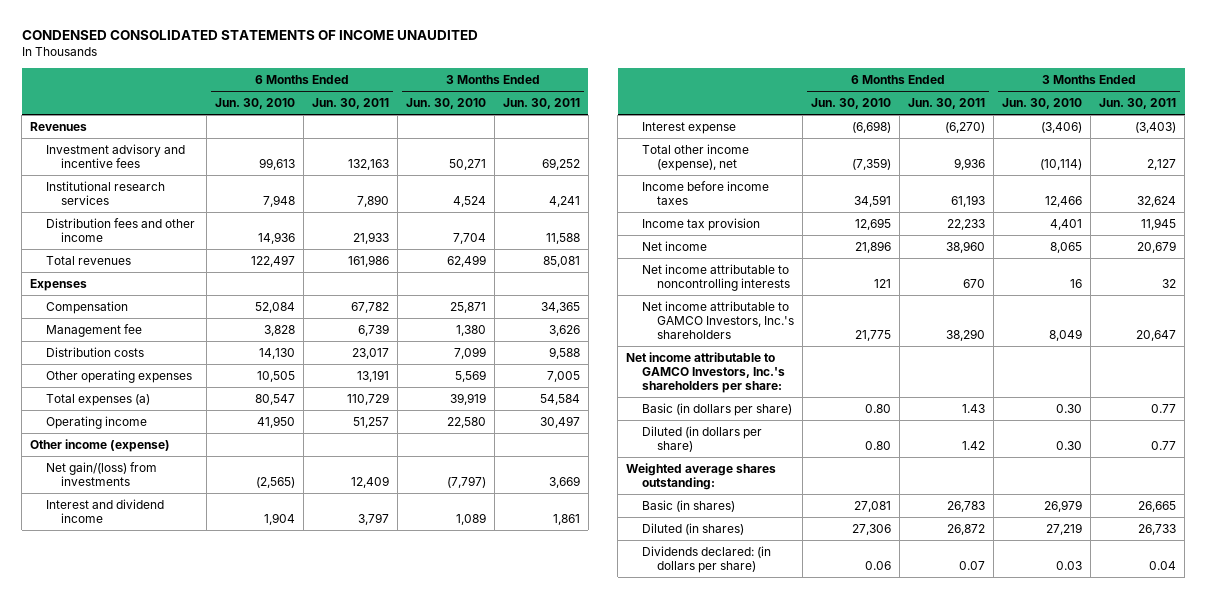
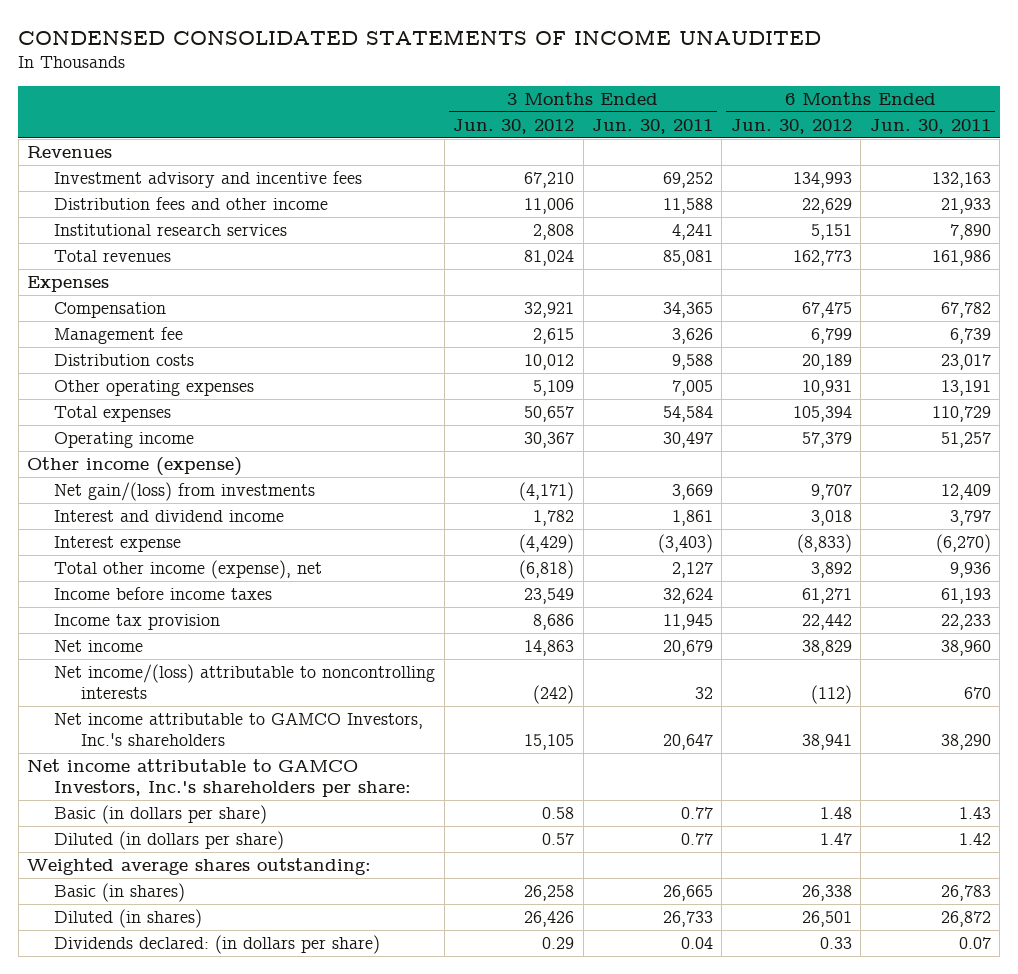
- | 6 Months Ended Jun. 30, 2010 | 6 Months Ended Jun. 30, 2011 | 3 Months Ended Jun. 30, 2010 | 3 Months Ended Jun. 30, 2011
+ | 3 Months Ended Jun. 30, 2012 | 3 Months Ended Jun. 30, 2011 | 6 Months Ended Jun. 30, 2012 | 6 Months Ended Jun. 30, 2011
moved down: Institutional research services | 2,808 | 4,241 | 5,151 | 7,890
- Total expenses (a) | 80,547 | 110,729 | 39,919 | 54,584
+ Total expenses | 50,657 | 54,584 | 105,394 | 110,729
- Net income attributable to noncontrolling interests | 121 | 670 | 16 | 32
+ Net income/(loss) attributable to noncontrolling interests | (242) | 32 | (112) | 670

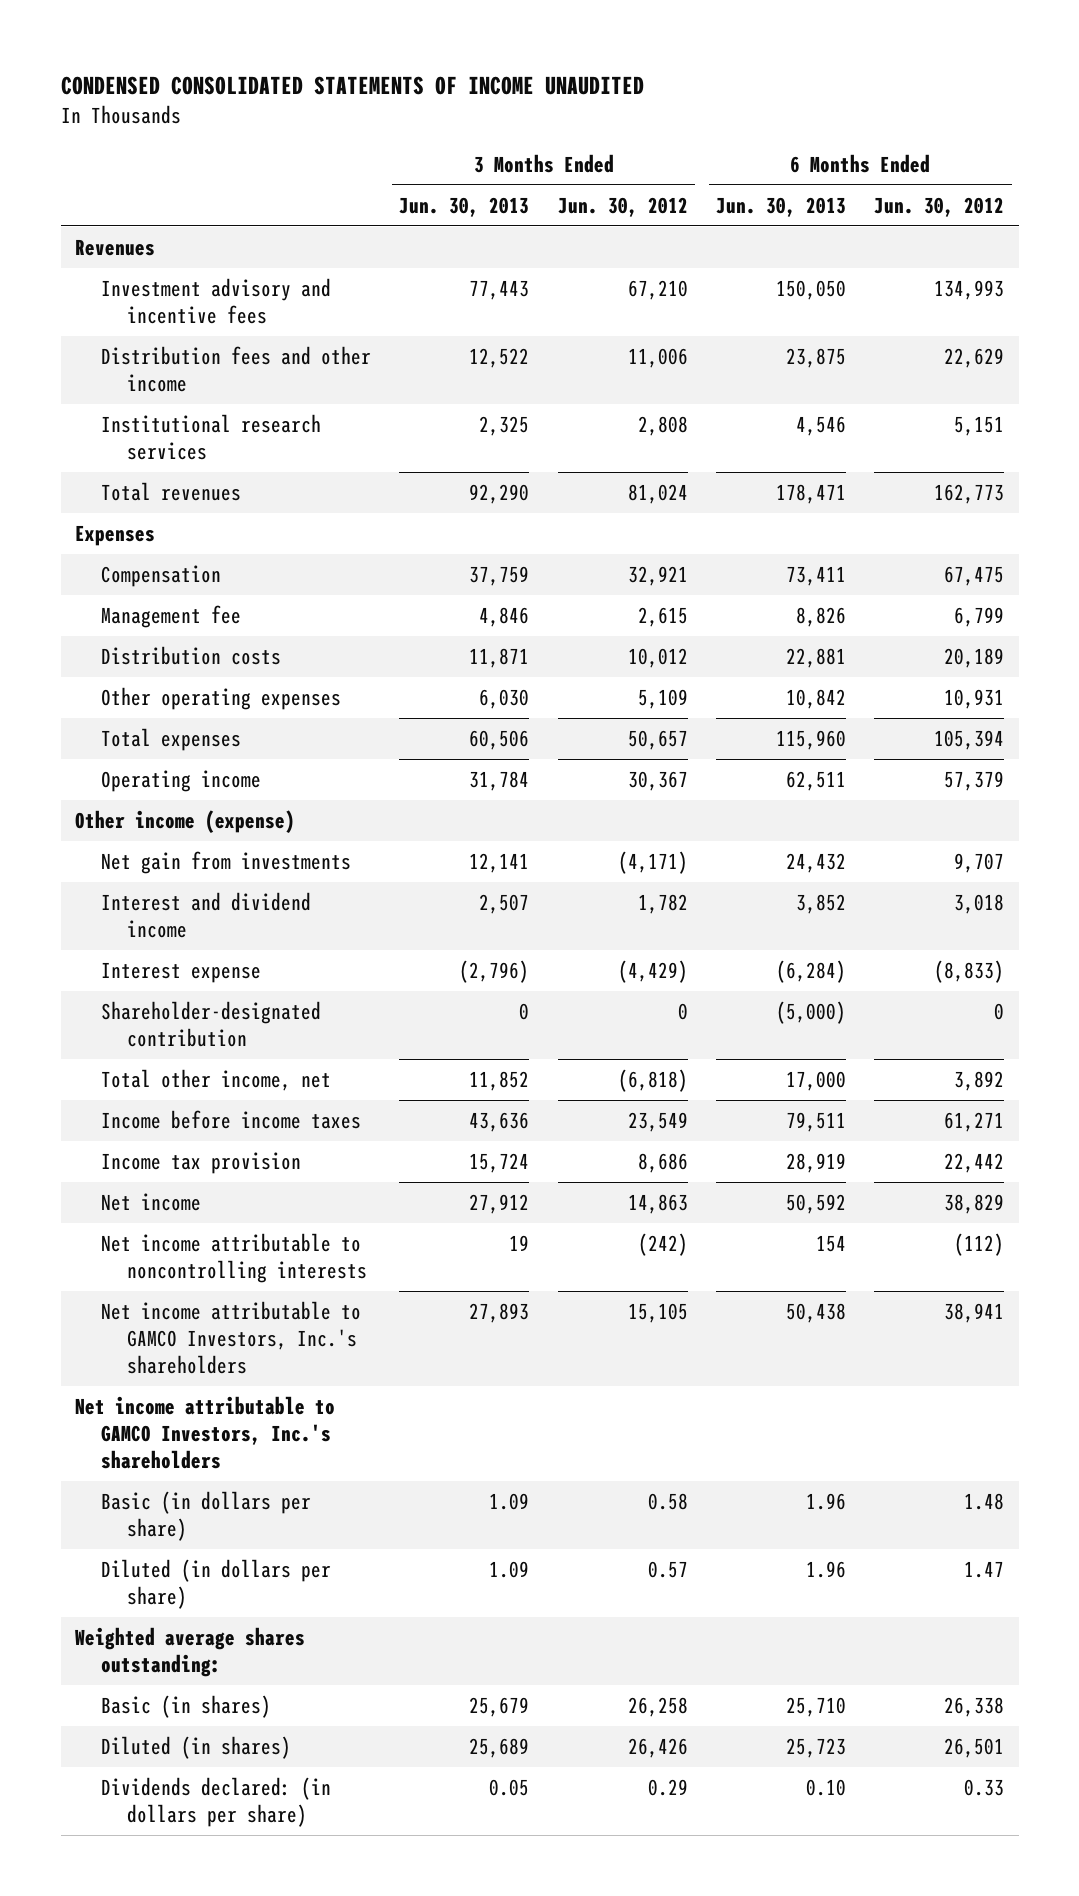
- | 3 Months Ended Jun. 30, 2012 | 3 Months Ended Jun. 30, 2011 | 6 Months Ended Jun. 30, 2012 | 6 Months Ended Jun. 30, 2011
+ | 3 Months Ended Jun. 30, 2013 | 3 Months Ended Jun. 30, 2012 | 6 Months Ended Jun. 30, 2013 | 6 Months Ended Jun. 30, 2012
- Net gain/(loss) from investments | (4,171) | 3,669 | 9,707 | 12,409
+ Net gain from investments | 12,141 | (4,171) | 24,432 | 9,707
- Total other income (expense), net | (6,818) | 2,127 | 3,892 | 9,936
+ Shareholder-designated contribution | 0 | 0 | (5,000) | 0
+ Total other income, net | 11,852 | (6,818) | 17,000 | 3,892
- Net income/(loss) attributable to noncontrolling interests | (242) | 32 | (112) | 670
+ Net income attributable to noncontrolling interests | 19 | (242) | 154 | (112)
- Net income attributable to GAMCO Investors, Inc.'s shareholders per share:
+ Net income attributable to GAMCO Investors, Inc.'s shareholders

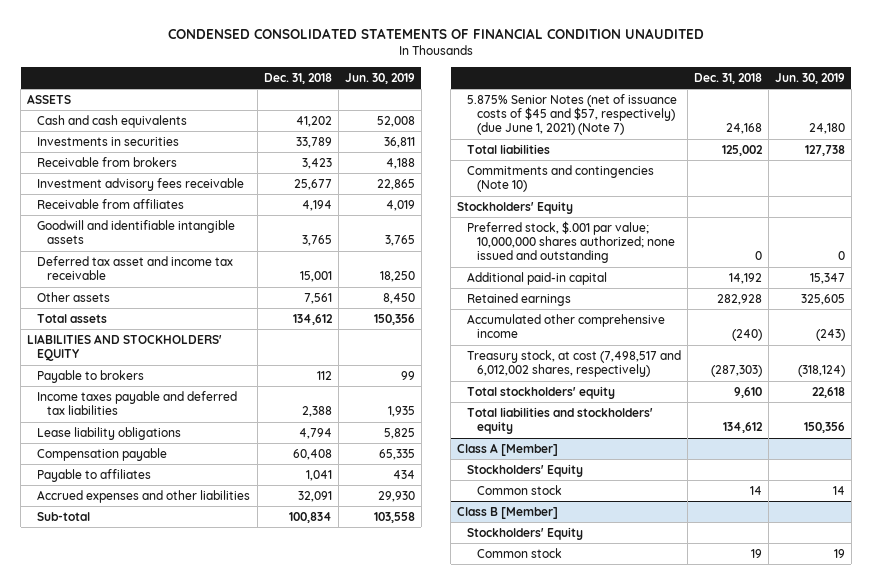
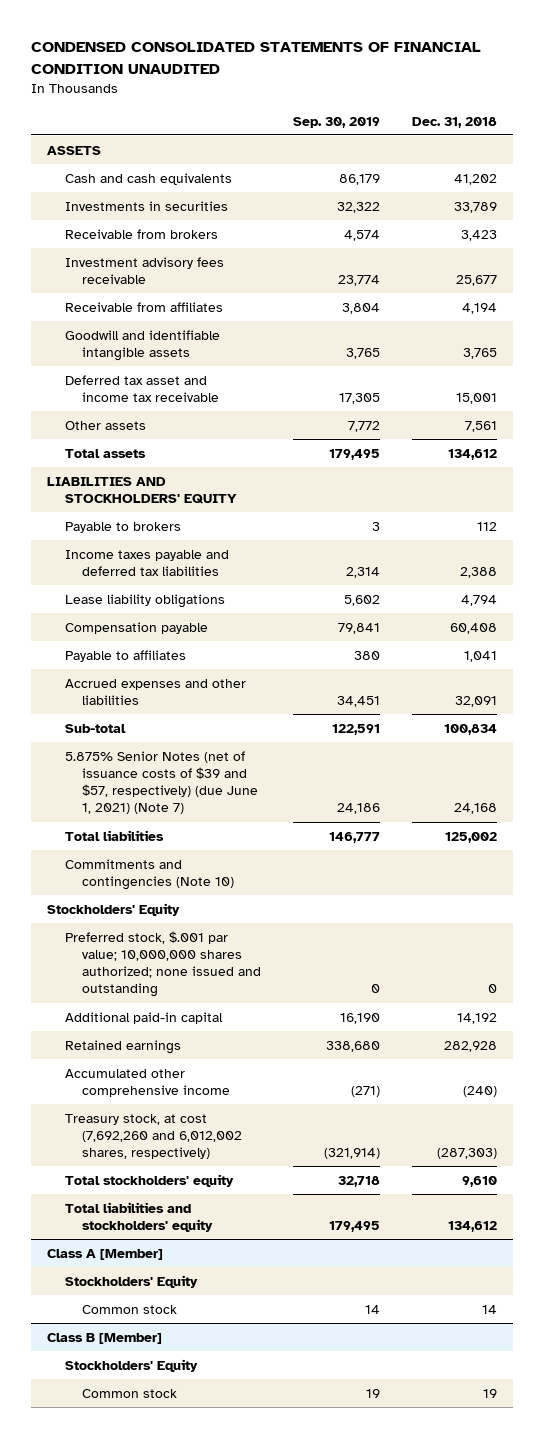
- | Dec. 31, 2018 | Jun. 30, 2019
+ | Sep. 30, 2019 | Dec. 31, 2018
- 5.875% Senior Notes (net of issuance costs of $45 and $57, respectively) (due June 1, 2021) (Note 7) | 24,168 | 24,180
+ 5.875% Senior Notes (net of issuance costs of $39 and $57, respectively) (due June 1, 2021) (Note 7) | 24,186 | 24,168
- Treasury stock, at cost (7,498,517 and 6,012,002 shares, respectively) | (287,303) | (318,124)
+ Treasury stock, at cost (7,692,260 and 6,012,002 shares, respectively) | (321,914) | (287,303)

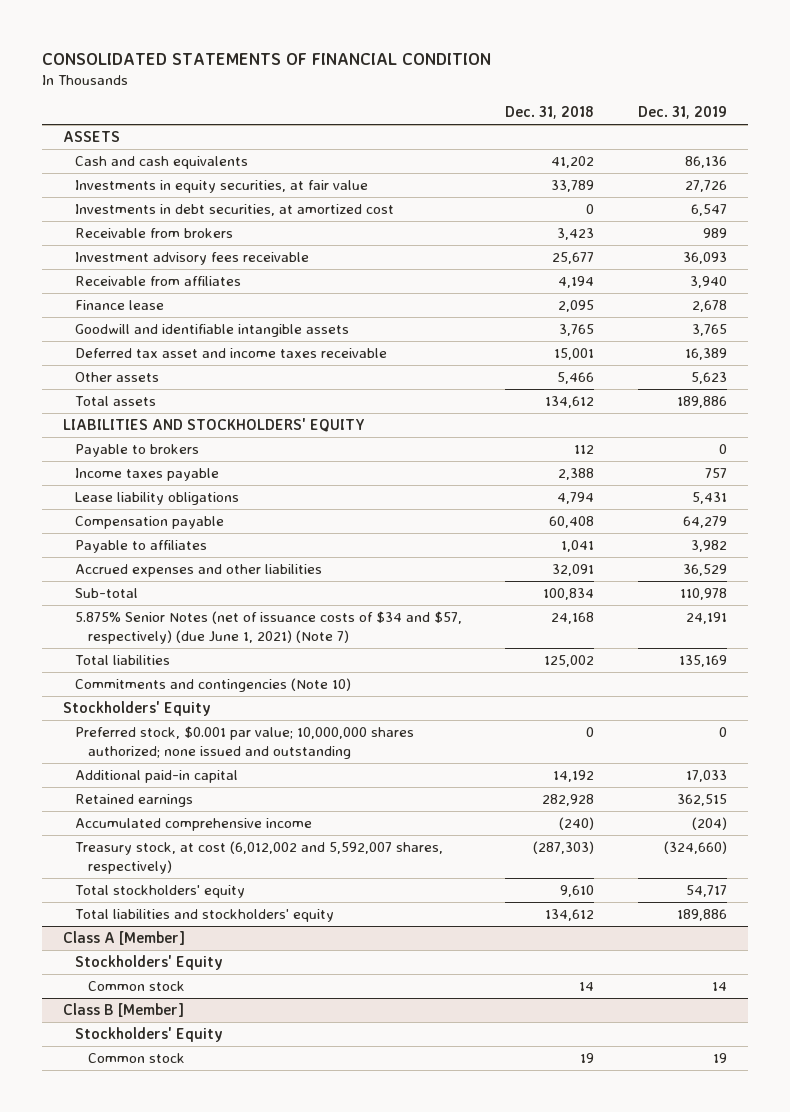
- CONDENSED CONSOLIDATED STATEMENTS OF FINANCIAL CONDITION UNAUDITED
+ CONSOLIDATED STATEMENTS OF FINANCIAL CONDITION
- | Sep. 30, 2019 | Dec. 31, 2018
+ | Dec. 31, 2018 | Dec. 31, 2019
- Investments in securities | 32,322 | 33,789
+ Investments in equity securities, at fair value | 33,789 | 27,726
+ Investments in debt securities, at amortized cost | 0 | 6,547
+ Finance lease | 2,095 | 2,678
- Deferred tax asset and income tax receivable | 17,305 | 15,001
- Other assets | 7,772 | 7,561
+ Deferred tax asset and income taxes receivable | 15,001 | 16,389
+ Other assets | 5,466 | 5,623
- Income taxes payable and deferred tax liabilities | 2,314 | 2,388
+ Income taxes payable | 2,388 | 757
- 5.875% Senior Notes (net of issuance costs of $39 and $57, respectively) (due June 1, 2021) (Note 7) | 24,186 | 24,168
+ 5.875% Senior Notes (net of issuance costs of $34 and $57, respectively) (due June 1, 2021) (Note 7) | 24,168 | 24,191
- Preferred stock, $.001 par value; 10,000,000 shares authorized; none issued and outstanding | 0 | 0
+ Preferred stock, $0.001 par value; 10,000,000 shares authorized; none issued and outstanding | 0 | 0
- Accumulated other comprehensive income | (271) | (240)
- Treasury stock, at cost (7,692,260 and 6,012,002 shares, respectively) | (321,914) | (287,303)
+ Accumulated comprehensive income | (240) | (204)
+ Treasury stock, at cost (6,012,002 and 5,592,007 shares, respectively) | (287,303) | (324,660)

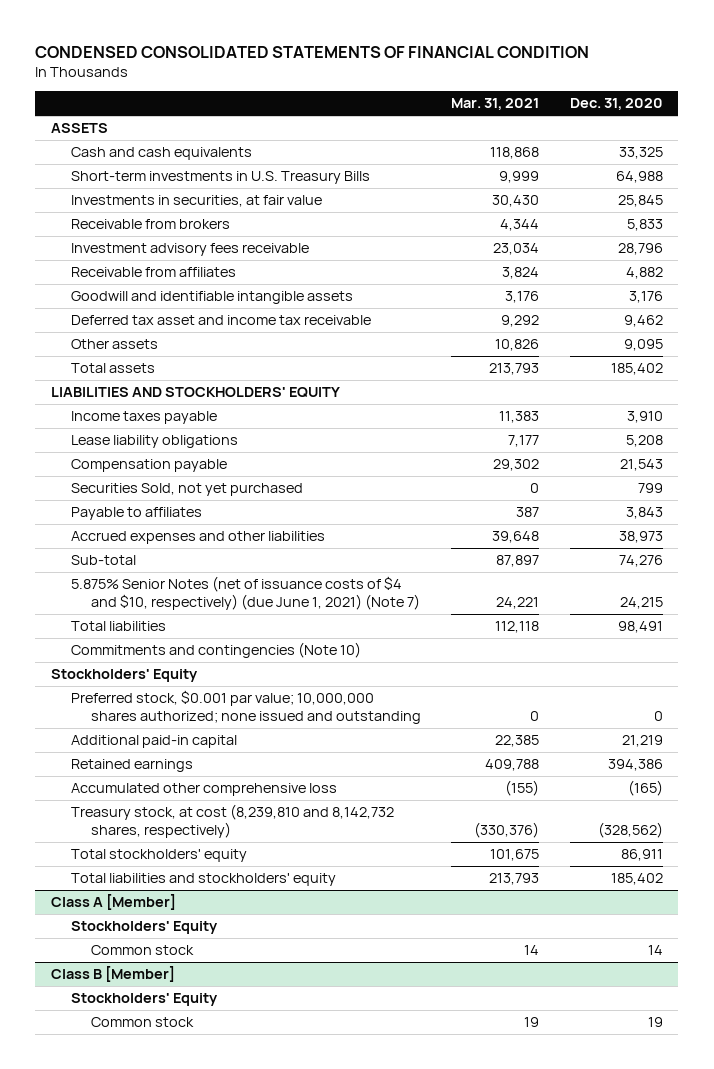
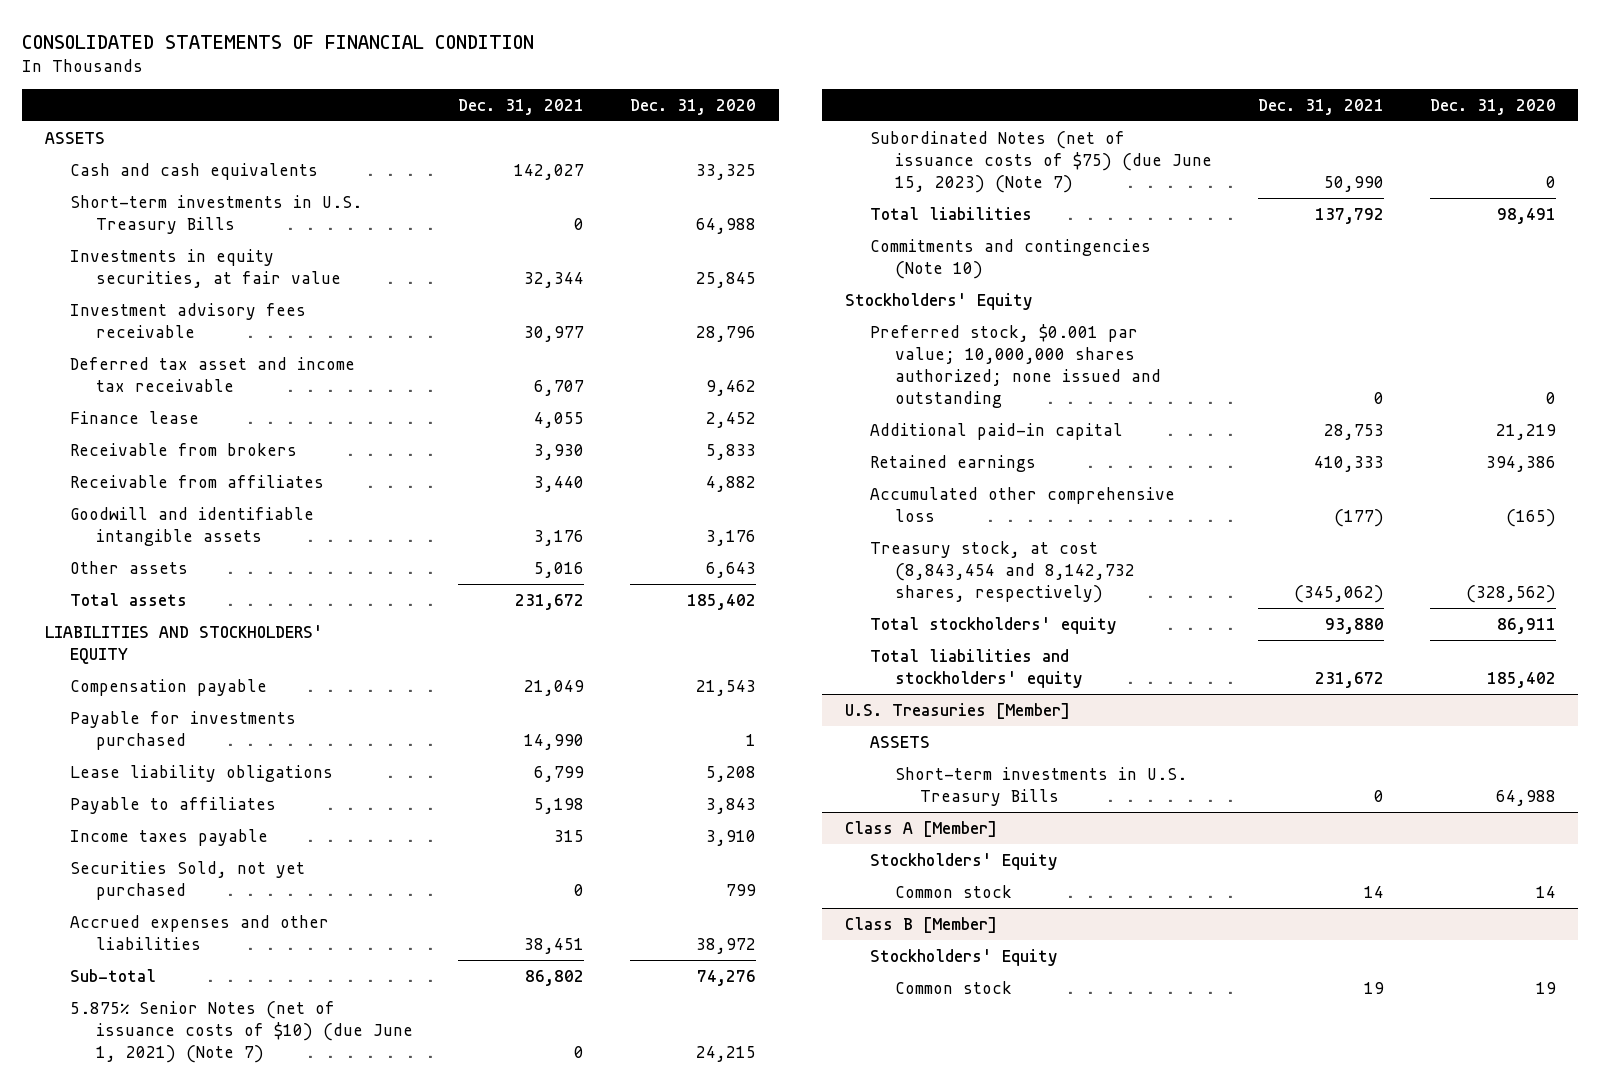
- CONDENSED CONSOLIDATED STATEMENTS OF FINANCIAL CONDITION
+ CONSOLIDATED STATEMENTS OF FINANCIAL CONDITION
- | Mar. 31, 2021 | Dec. 31, 2020
+ | Dec. 31, 2021 | Dec. 31, 2020
- Investments in securities, at fair value | 30,430 | 25,845
+ Investments in equity securities, at fair value | 32,344 | 25,845
moved up: Deferred tax asset and income tax receivable | 6,707 | 9,462
+ Finance lease | 4,055 | 2,452
moved down: Receivable from brokers | 3,930 | 5,833
- Other assets | 10,826 | 9,095
+ Other assets | 5,016 | 6,643
+ Payable for investments purchased | 14,990 | 1
moved down: Lease liability obligations | 6,799 | 5,208
- Accrued expenses and other liabilities | 39,648 | 38,973
moved down: Income taxes payable | 315 | 3,910
moved down: Securities Sold, not yet purchased | 0 | 799
+ Accrued expenses and other liabilities | 38,451 | 38,972
- 5.875% Senior Notes (net of issuance costs of $4 and $10, respectively) (due June 1, 2021) (Note 7) | 24,221 | 24,215
+ 5.875% Senior Notes (net of issuance costs of $10) (due June 1, 2021) (Note 7) | 0 | 24,215
+ Subordinated Notes (net of issuance costs of $75) (due June 15, 2023) (Note 7) | 50,990 | 0
- Treasury stock, at cost (8,239,810 and 8,142,732 shares, respectively) | (330,376) | (328,562)
+ Treasury stock, at cost (8,843,454 and 8,142,732 shares, respectively) | (345,062) | (328,562)
+ U.S. Treasuries [Member]
+ ASSETS
+ Short-term investments in U.S. Treasury Bills | 0 | 64,988

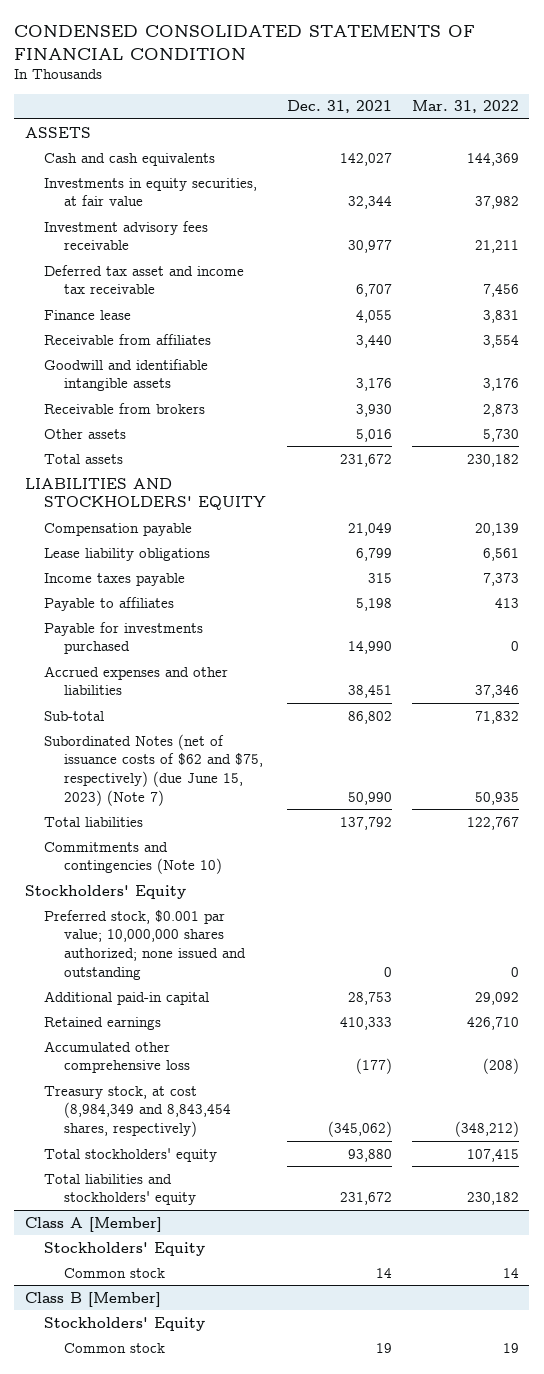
- CONSOLIDATED STATEMENTS OF FINANCIAL CONDITION
+ CONDENSED CONSOLIDATED STATEMENTS OF FINANCIAL CONDITION
- | Dec. 31, 2021 | Dec. 31, 2020
+ | Dec. 31, 2021 | Mar. 31, 2022
- Short-term investments in U.S. Treasury Bills | 0 | 64,988
moved down: Receivable from brokers | 3,930 | 2,873
- Securities Sold, not yet purchased | 0 | 799
moved down: Payable to affiliates | 5,198 | 413
moved down: Payable for investments purchased | 14,990 | 0
- 5.875% Senior Notes (net of issuance costs of $10) (due June 1, 2021) (Note 7) | 0 | 24,215
- Subordinated Notes (net of issuance costs of $75) (due June 15, 2023) (Note 7) | 50,990 | 0
+ Subordinated Notes (net of issuance costs of $62 and $75, respectively) (due June 15, 2023) (Note 7) | 50,990 | 50,935
- Treasury stock, at cost (8,843,454 and 8,142,732 shares, respectively) | (345,062) | (328,562)
+ Treasury stock, at cost (8,984,349 and 8,843,454 shares, respectively) | (345,062) | (348,212)
- U.S. Treasuries [Member]
- ASSETS
- Short-term investments in U.S. Treasury Bills | 0 | 64,988

